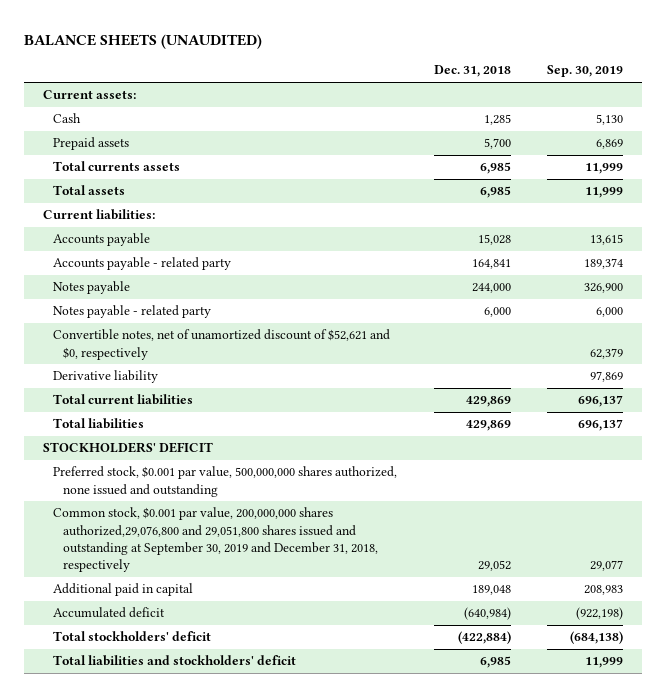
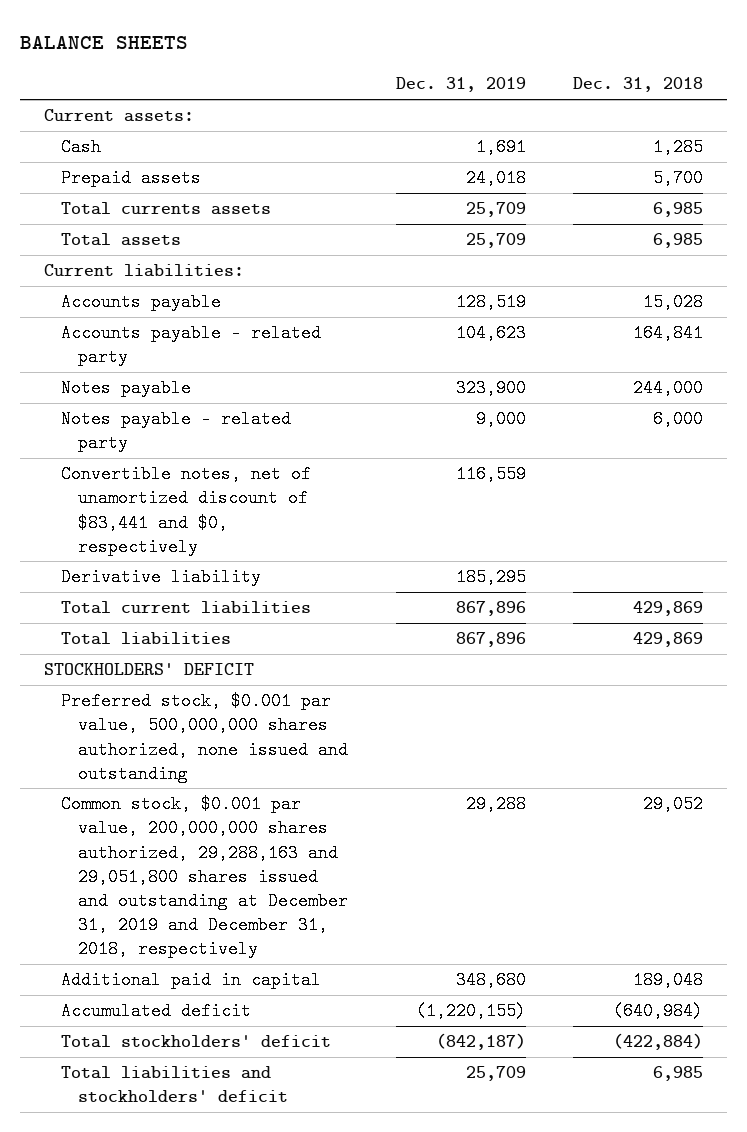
- BALANCE SHEETS (UNAUDITED)
+ BALANCE SHEETS
- | Dec. 31, 2018 | Sep. 30, 2019
+ | Dec. 31, 2019 | Dec. 31, 2018
- Convertible notes, net of unamortized discount of $52,621 and $0, respectively | | 62,379
+ Convertible notes, net of unamortized discount of $83,441 and $0, respectively | 116,559 |
- Common stock, $0.001 par value, 200,000,000 shares authorized,29,076,800 and 29,051,800 shares issued and outstanding at September 30, 2019 and December 31, 2018, respectively | 29,052 | 29,077
+ Common stock, $0.001 par value, 200,000,000 shares authorized, 29,288,163 and 29,051,800 shares issued and outstanding at December 31, 2019 and December 31, 2018, respectively | 29,288 | 29,052

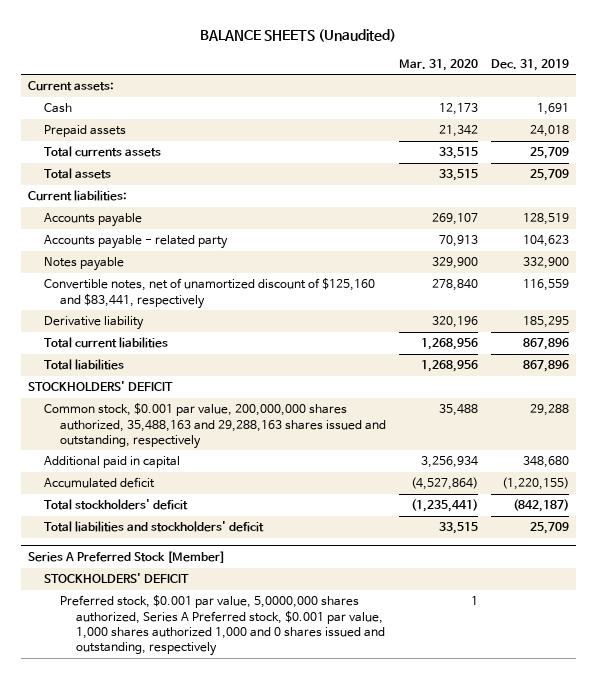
- BALANCE SHEETS
+ BALANCE SHEETS (Unaudited)
- | Dec. 31, 2019 | Dec. 31, 2018
+ | Mar. 31, 2020 | Dec. 31, 2019
- Notes payable | 323,900 | 244,000
- Notes payable - related party | 9,000 | 6,000
- Convertible notes, net of unamortized discount of $83,441 and $0, respectively | 116,559 |
+ Notes payable | 329,900 | 332,900
+ Convertible notes, net of unamortized discount of $125,160 and $83,441, respectively | 278,840 | 116,559
- Preferred stock, $0.001 par value, 500,000,000 shares authorized, none issued and outstanding
- Common stock, $0.001 par value, 200,000,000 shares authorized, 29,288,163 and 29,051,800 shares issued and outstanding at December 31, 2019 and December 31, 2018, respectively | 29,288 | 29,052
+ Common stock, $0.001 par value, 200,000,000 shares authorized, 35,488,163 and 29,288,163 shares issued and outstanding, respectively | 35,488 | 29,288
+ Series A Preferred Stock [Member]
+ STOCKHOLDERS' DEFICIT
+ Preferred stock, $0.001 par value, 5,0000,000 shares authorized, Series A Preferred stock, $0.001 par value, 1,000 shares authorized 1,000 and 0 shares issued and outstanding, respectively | 1 |

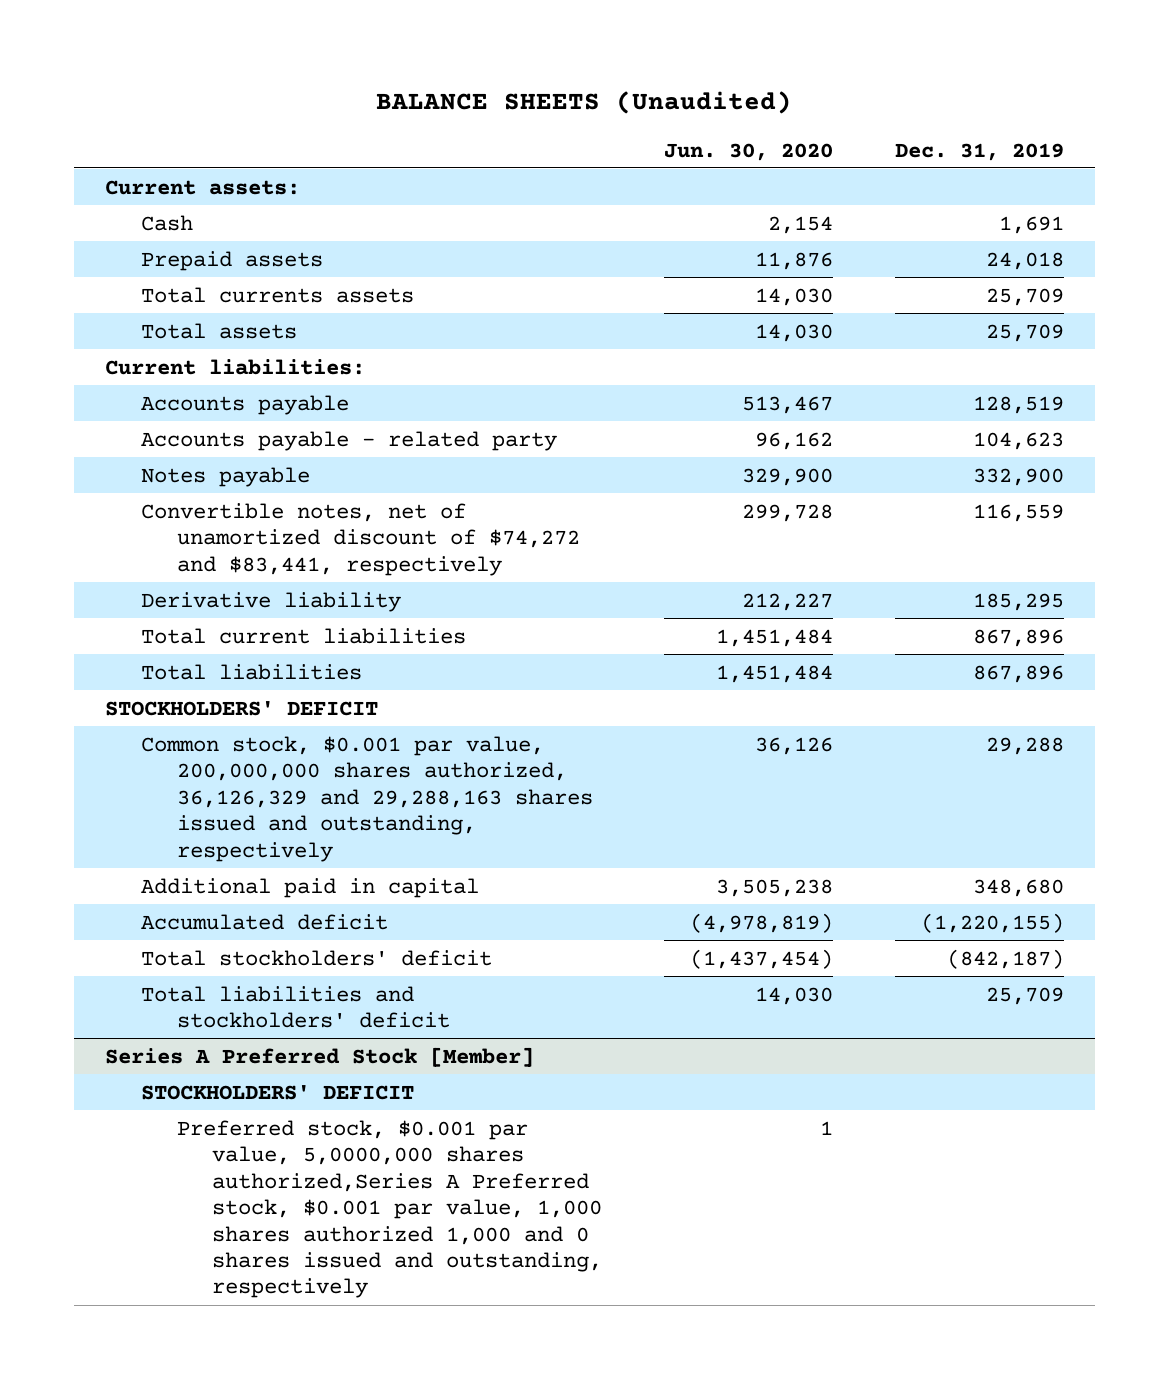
- | Mar. 31, 2020 | Dec. 31, 2019
+ | Jun. 30, 2020 | Dec. 31, 2019
- Convertible notes, net of unamortized discount of $125,160 and $83,441, respectively | 278,840 | 116,559
+ Convertible notes, net of unamortized discount of $74,272 and $83,441, respectively | 299,728 | 116,559
- Common stock, $0.001 par value, 200,000,000 shares authorized, 35,488,163 and 29,288,163 shares issued and outstanding, respectively | 35,488 | 29,288
+ Common stock, $0.001 par value, 200,000,000 shares authorized, 36,126,329 and 29,288,163 shares issued and outstanding, respectively | 36,126 | 29,288
@ Series A Preferred Stock [Member]
- Preferred stock, $0.001 par value, 5,0000,000 shares authorized, Series A Preferred stock, $0.001 par value, 1,000 shares authorized 1,000 and 0 shares issued and outstanding, respectively | 1 |
+ Preferred stock, $0.001 par value, 5,0000,000 shares authorized,Series A Preferred stock, $0.001 par value, 1,000 shares authorized 1,000 and 0 shares issued and outstanding, respectively | 1 |

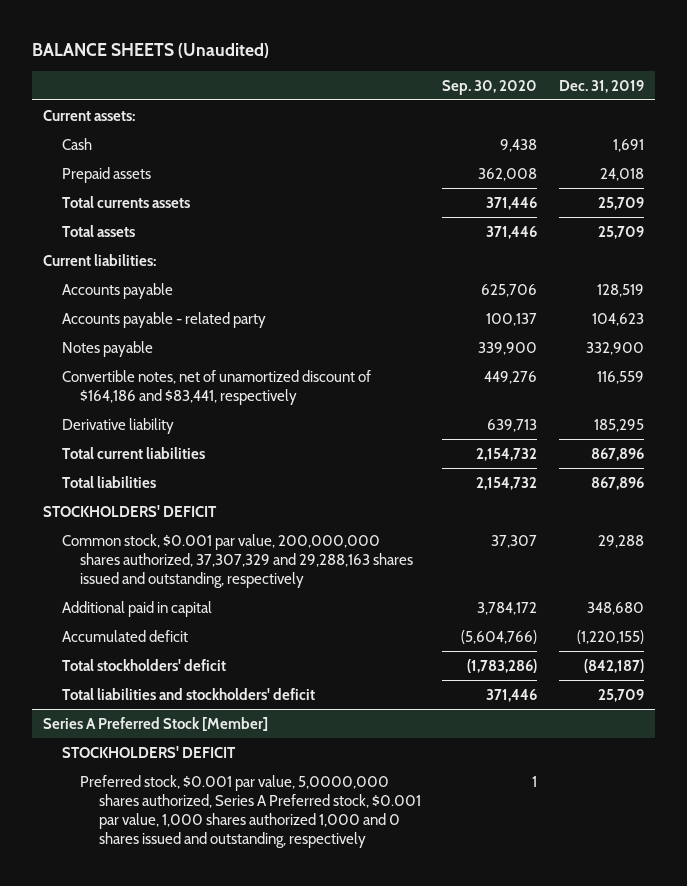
- | Jun. 30, 2020 | Dec. 31, 2019
+ | Sep. 30, 2020 | Dec. 31, 2019
- Convertible notes, net of unamortized discount of $74,272 and $83,441, respectively | 299,728 | 116,559
+ Convertible notes, net of unamortized discount of $164,186 and $83,441, respectively | 449,276 | 116,559
- Common stock, $0.001 par value, 200,000,000 shares authorized, 36,126,329 and 29,288,163 shares issued and outstanding, respectively | 36,126 | 29,288
+ Common stock, $0.001 par value, 200,000,000 shares authorized, 37,307,329 and 29,288,163 shares issued and outstanding, respectively | 37,307 | 29,288
@ Series A Preferred Stock [Member]
- Preferred stock, $0.001 par value, 5,0000,000 shares authorized,Series A Preferred stock, $0.001 par value, 1,000 shares authorized 1,000 and 0 shares issued and outstanding, respectively | 1 |
+ Preferred stock, $0.001 par value, 5,0000,000 shares authorized, Series A Preferred stock, $0.001 par value, 1,000 shares authorized 1,000 and 0 shares issued and outstanding, respectively | 1 |

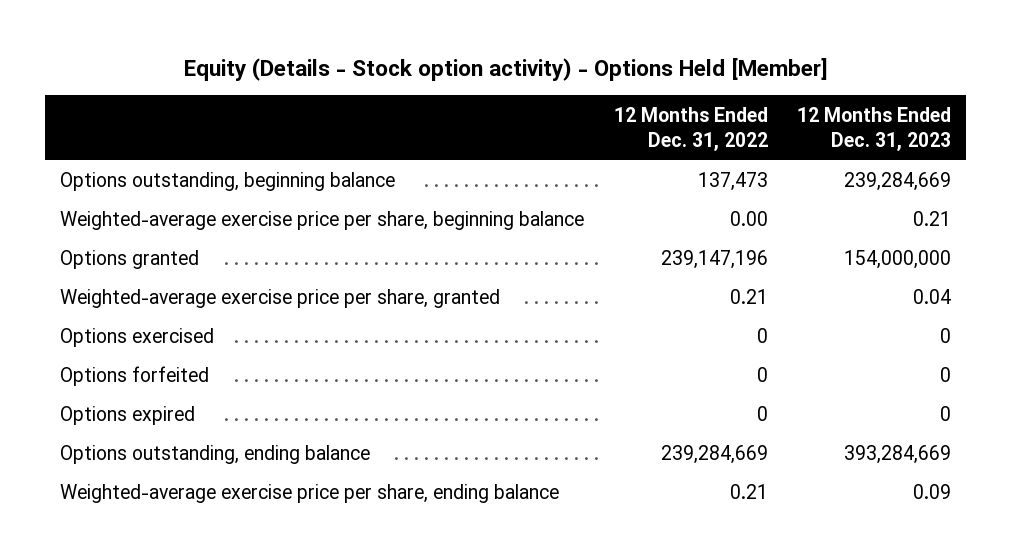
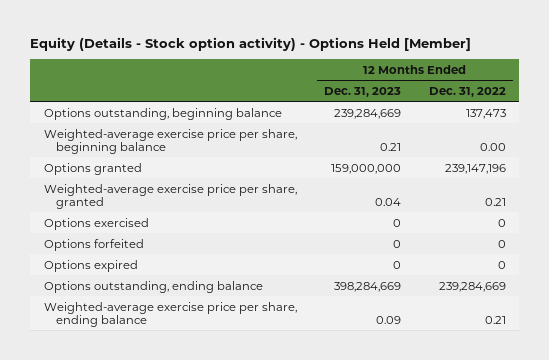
- | 12 Months Ended Dec. 31, 2022 | 12 Months Ended Dec. 31, 2023
+ | 12 Months Ended Dec. 31, 2023 | 12 Months Ended Dec. 31, 2022
- Options granted | 239,147,196 | 154,000,000
+ Options granted | 159,000,000 | 239,147,196
- Options outstanding, ending balance | 239,284,669 | 393,284,669
+ Options outstanding, ending balance | 398,284,669 | 239,284,669

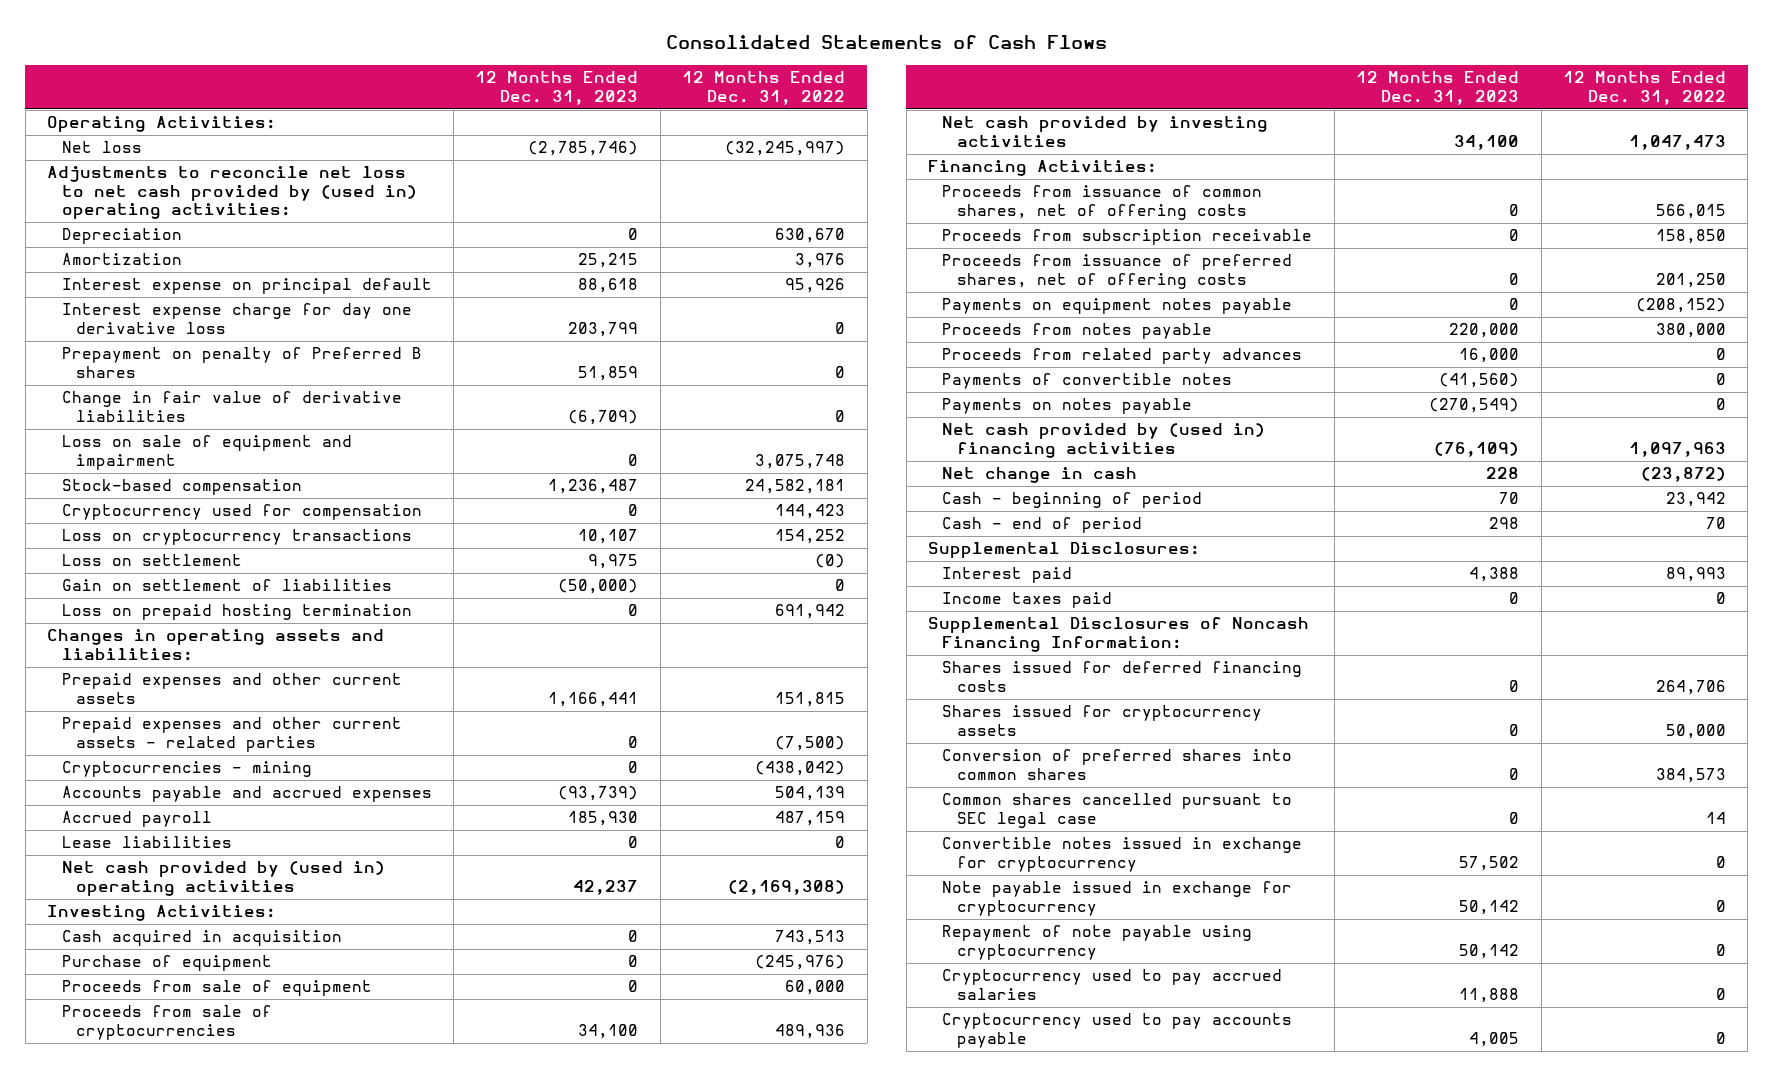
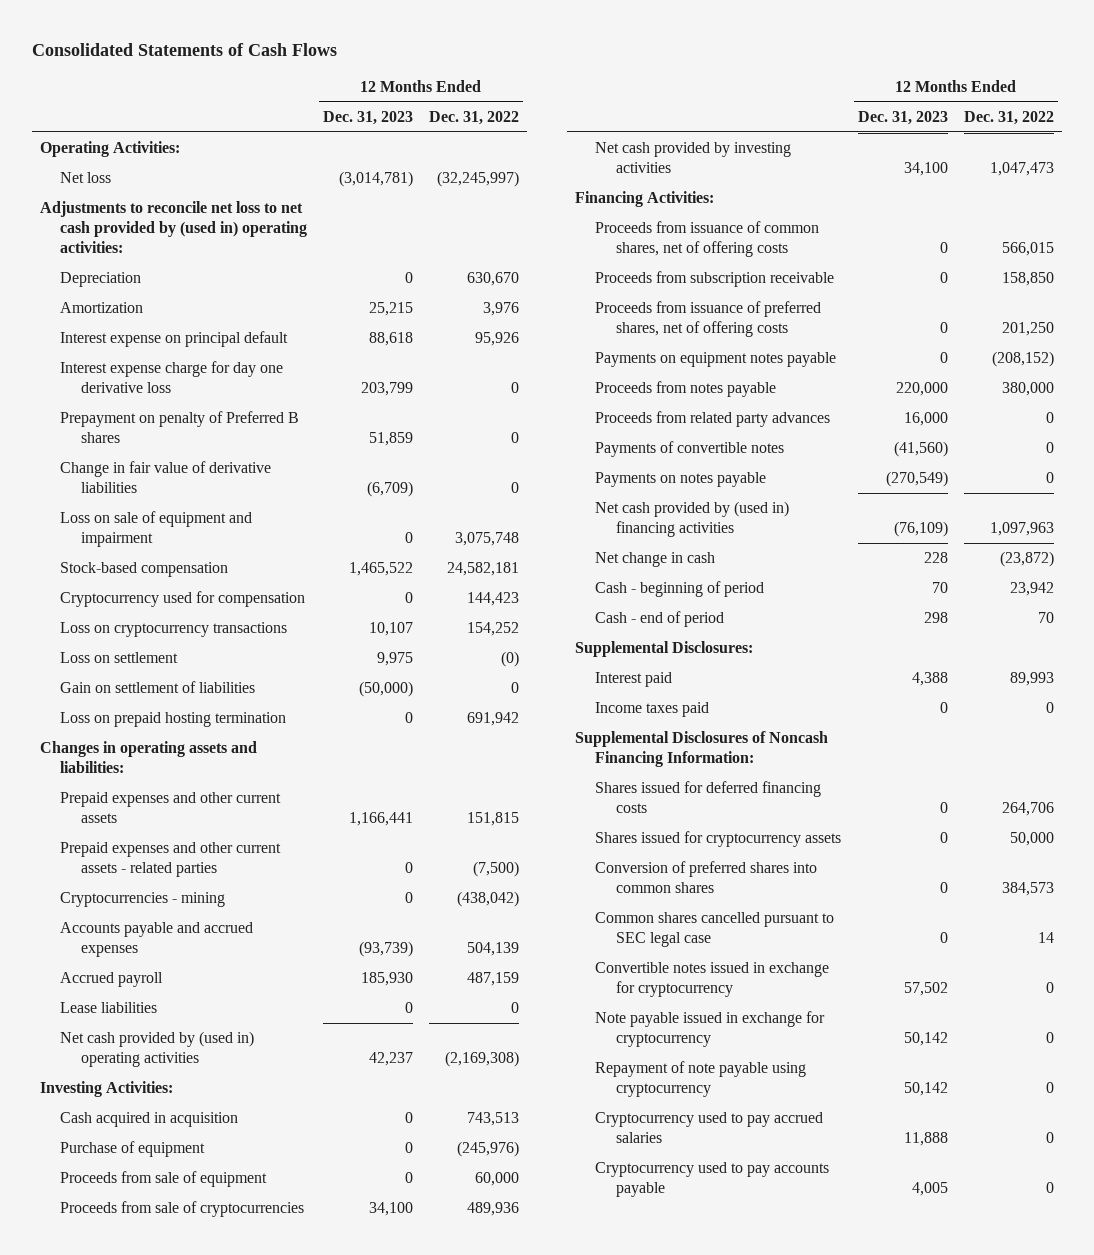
- Net loss | (2,785,746) | (32,245,997)
+ Net loss | (3,014,781) | (32,245,997)
- Stock-based compensation | 1,236,487 | 24,582,181
+ Stock-based compensation | 1,465,522 | 24,582,181

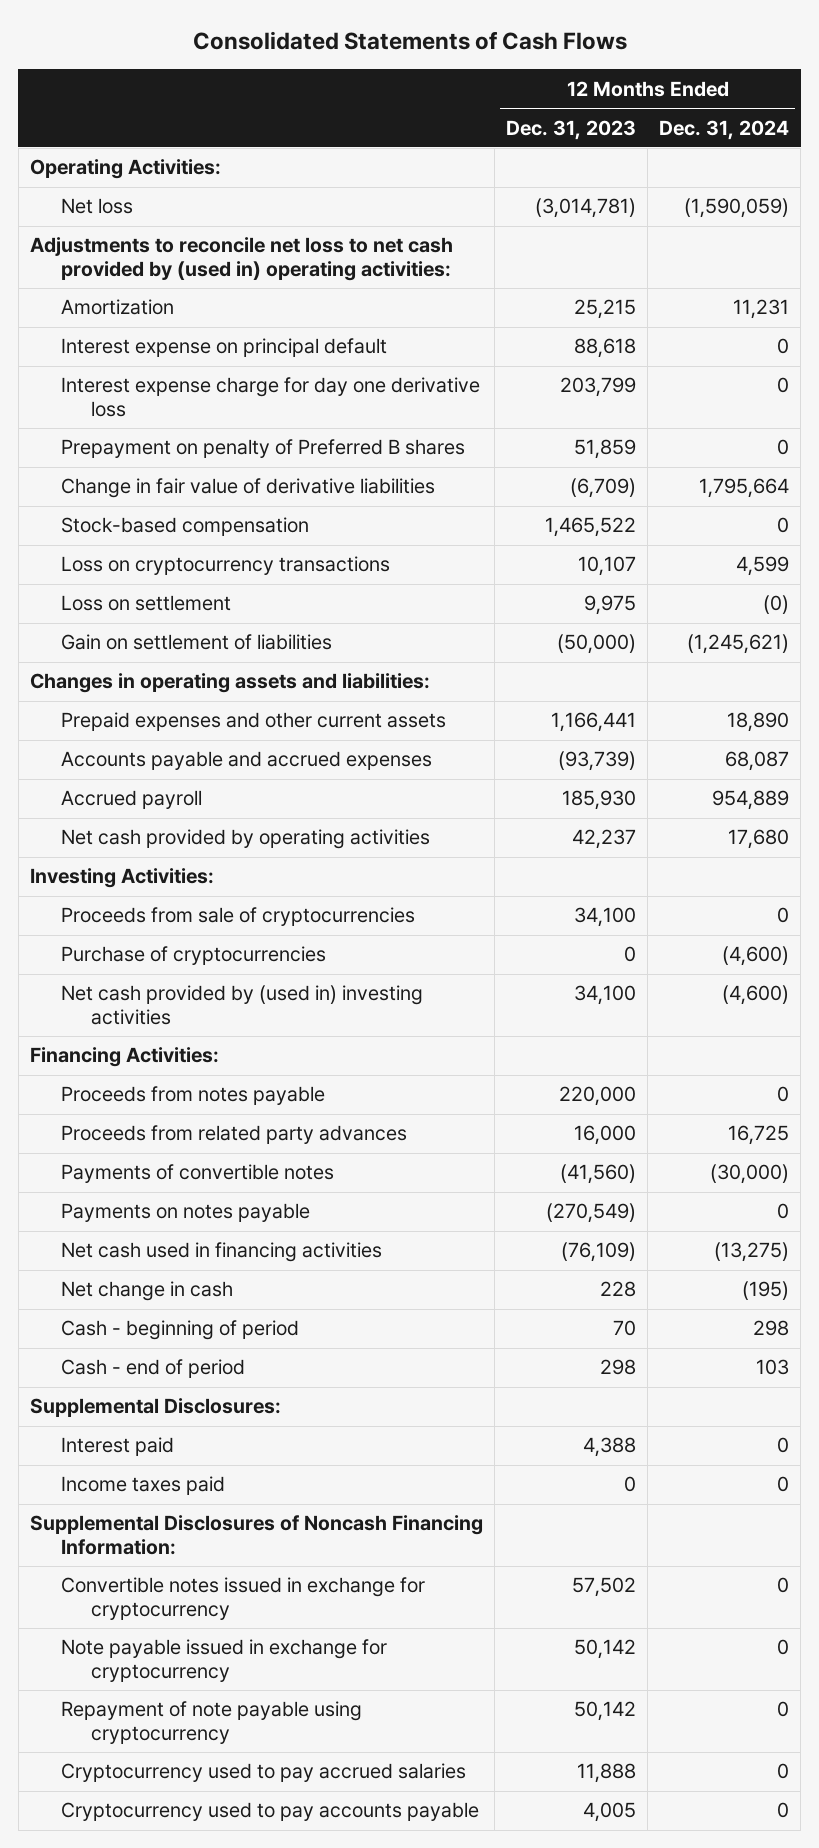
- | 12 Months Ended Dec. 31, 2023 | 12 Months Ended Dec. 31, 2022
+ | 12 Months Ended Dec. 31, 2023 | 12 Months Ended Dec. 31, 2024
- Depreciation | 0 | 630,670
- Loss on sale of equipment and impairment | 0 | 3,075,748
- Cryptocurrency used for compensation | 0 | 144,423
- Loss on prepaid hosting termination | 0 | 691,942
- Prepaid expenses and other current assets - related parties | 0 | (7,500)
- Cryptocurrencies - mining | 0 | (438,042)
- Lease liabilities | 0 | 0
- Net cash provided by (used in) operating activities | 42,237 | (2,169,308)
+ Net cash provided by operating activities | 42,237 | 17,680
- Cash acquired in acquisition | 0 | 743,513
- Purchase of equipment | 0 | (245,976)
- Proceeds from sale of equipment | 0 | 60,000
- Net cash provided by investing activities | 34,100 | 1,047,473
+ Purchase of cryptocurrencies | 0 | (4,600)
+ Net cash provided by (used in) investing activities | 34,100 | (4,600)
- Proceeds from issuance of common shares, net of offering costs | 0 | 566,015
- Proceeds from subscription receivable | 0 | 158,850
- Proceeds from issuance of preferred shares, net of offering costs | 0 | 201,250
- Payments on equipment notes payable | 0 | (208,152)
- Net cash provided by (used in) financing activities | (76,109) | 1,097,963
+ Net cash used in financing activities | (76,109) | (13,275)
- Shares issued for deferred financing costs | 0 | 264,706
- Shares issued for cryptocurrency assets | 0 | 50,000
- Conversion of preferred shares into common shares | 0 | 384,573
- Common shares cancelled pursuant to SEC legal case | 0 | 14

